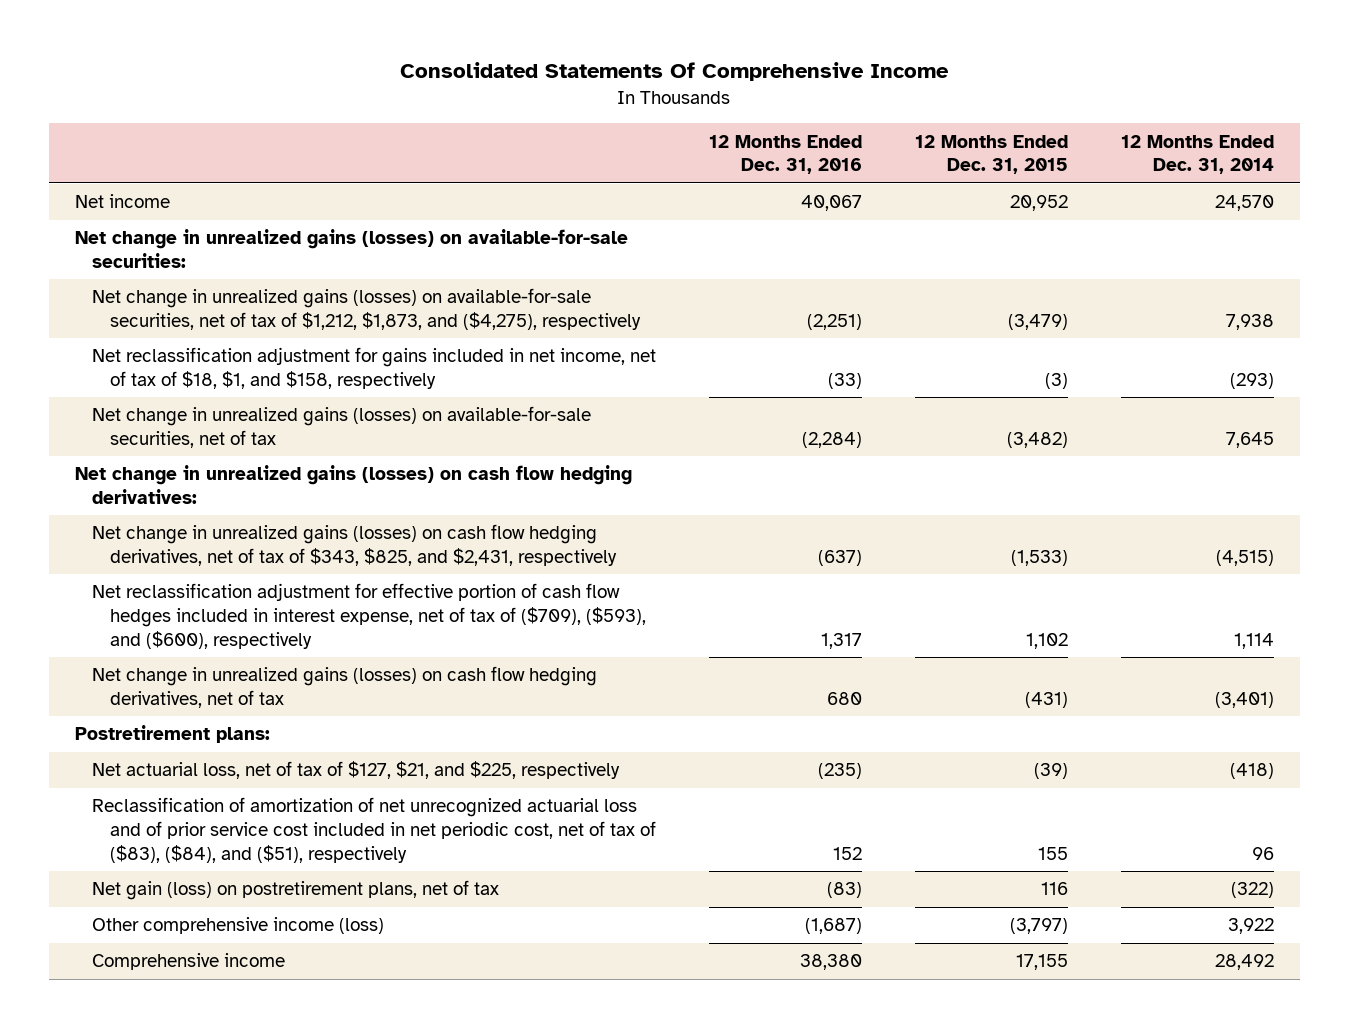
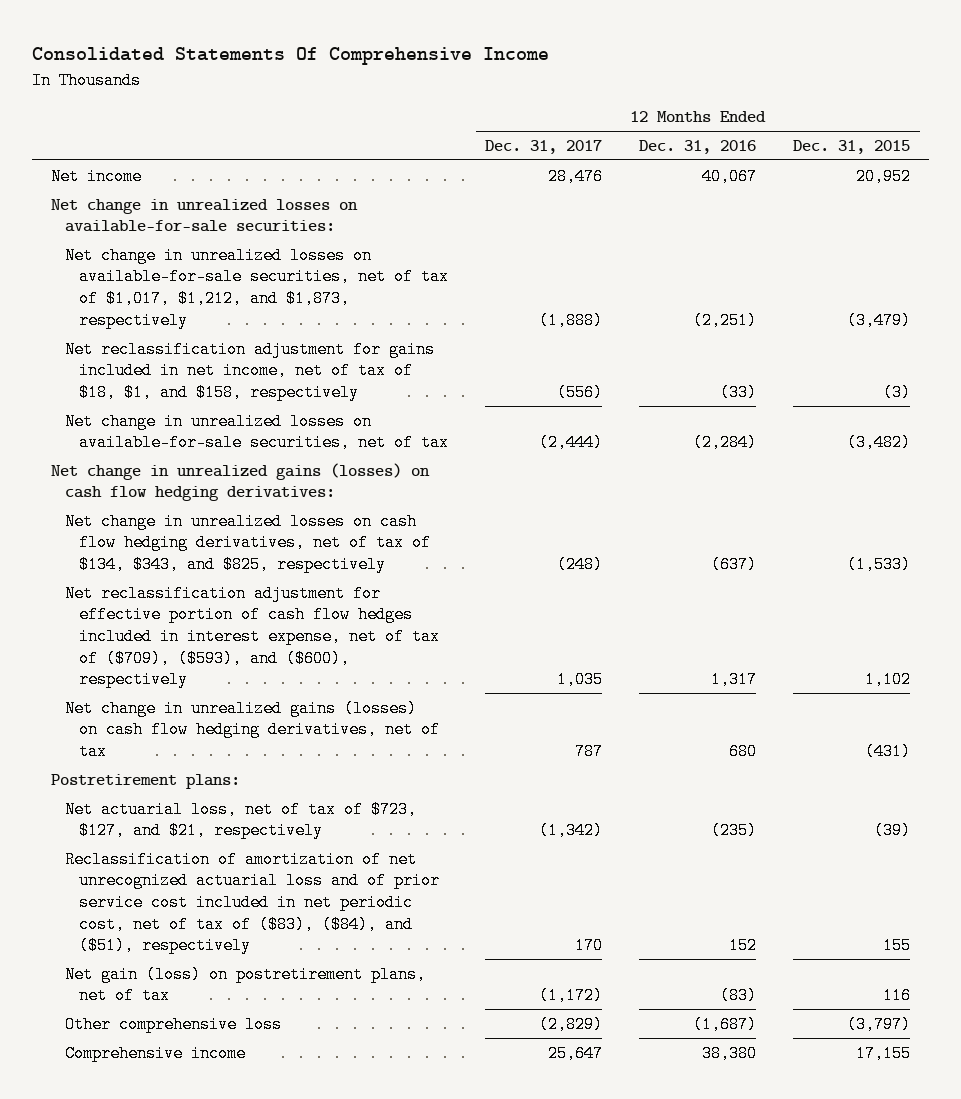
- | 12 Months Ended Dec. 31, 2016 | 12 Months Ended Dec. 31, 2015 | 12 Months Ended Dec. 31, 2014
+ | 12 Months Ended Dec. 31, 2017 | 12 Months Ended Dec. 31, 2016 | 12 Months Ended Dec. 31, 2015
- Net change in unrealized gains (losses) on available-for-sale securities:
- Net change in unrealized gains (losses) on available-for-sale securities, net of tax of $1,212, $1,873, and ($4,275), respectively | (2,251) | (3,479) | 7,938
+ Net change in unrealized losses on available-for-sale securities:
+ Net change in unrealized losses on available-for-sale securities, net of tax of $1,017, $1,212, and $1,873, respectively | (1,888) | (2,251) | (3,479)
- Net change in unrealized gains (losses) on available-for-sale securities, net of tax | (2,284) | (3,482) | 7,645
+ Net change in unrealized losses on available-for-sale securities, net of tax | (2,444) | (2,284) | (3,482)
- Net change in unrealized gains (losses) on cash flow hedging derivatives, net of tax of $343, $825, and $2,431, respectively | (637) | (1,533) | (4,515)
+ Net change in unrealized losses on cash flow hedging derivatives, net of tax of $134, $343, and $825, respectively | (248) | (637) | (1,533)
- Net actuarial loss, net of tax of $127, $21, and $225, respectively | (235) | (39) | (418)
+ Net actuarial loss, net of tax of $723, $127, and $21, respectively | (1,342) | (235) | (39)
- Other comprehensive income (loss) | (1,687) | (3,797) | 3,922
+ Other comprehensive loss | (2,829) | (1,687) | (3,797)

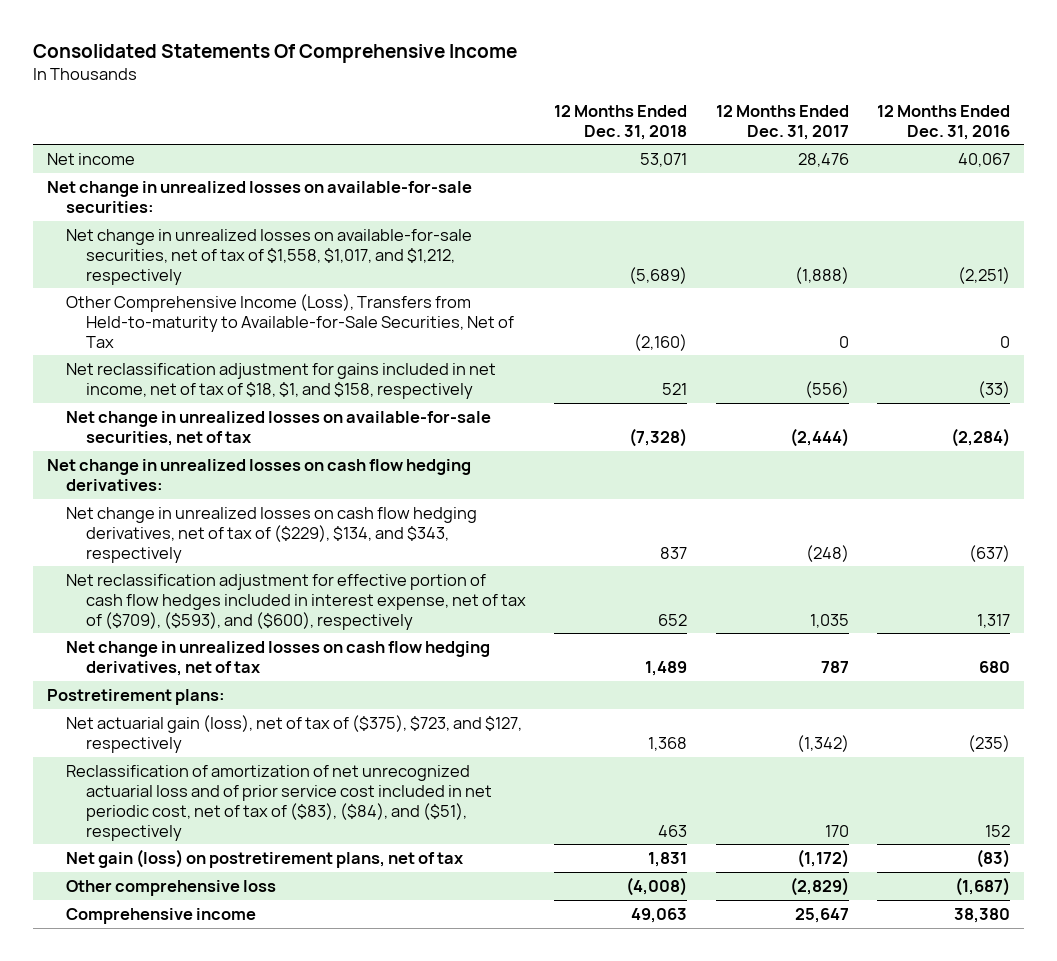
- | 12 Months Ended Dec. 31, 2017 | 12 Months Ended Dec. 31, 2016 | 12 Months Ended Dec. 31, 2015
+ | 12 Months Ended Dec. 31, 2018 | 12 Months Ended Dec. 31, 2017 | 12 Months Ended Dec. 31, 2016
- Net change in unrealized losses on available-for-sale securities, net of tax of $1,017, $1,212, and $1,873, respectively | (1,888) | (2,251) | (3,479)
+ Net change in unrealized losses on available-for-sale securities, net of tax of $1,558, $1,017, and $1,212, respectively | (5,689) | (1,888) | (2,251)
+ Other Comprehensive Income (Loss), Transfers from Held-to-maturity to Available-for-Sale Securities, Net of Tax | (2,160) | 0 | 0
- Net change in unrealized gains (losses) on cash flow hedging derivatives:
- Net change in unrealized losses on cash flow hedging derivatives, net of tax of $134, $343, and $825, respectively | (248) | (637) | (1,533)
+ Net change in unrealized losses on cash flow hedging derivatives:
+ Net change in unrealized losses on cash flow hedging derivatives, net of tax of ($229), $134, and $343, respectively | 837 | (248) | (637)
- Net change in unrealized gains (losses) on cash flow hedging derivatives, net of tax | 787 | 680 | (431)
+ Net change in unrealized losses on cash flow hedging derivatives, net of tax | 1,489 | 787 | 680
- Net actuarial loss, net of tax of $723, $127, and $21, respectively | (1,342) | (235) | (39)
+ Net actuarial gain (loss), net of tax of ($375), $723, and $127, respectively | 1,368 | (1,342) | (235)

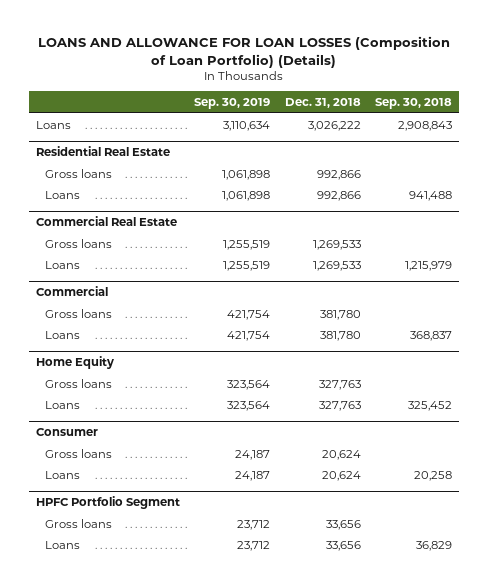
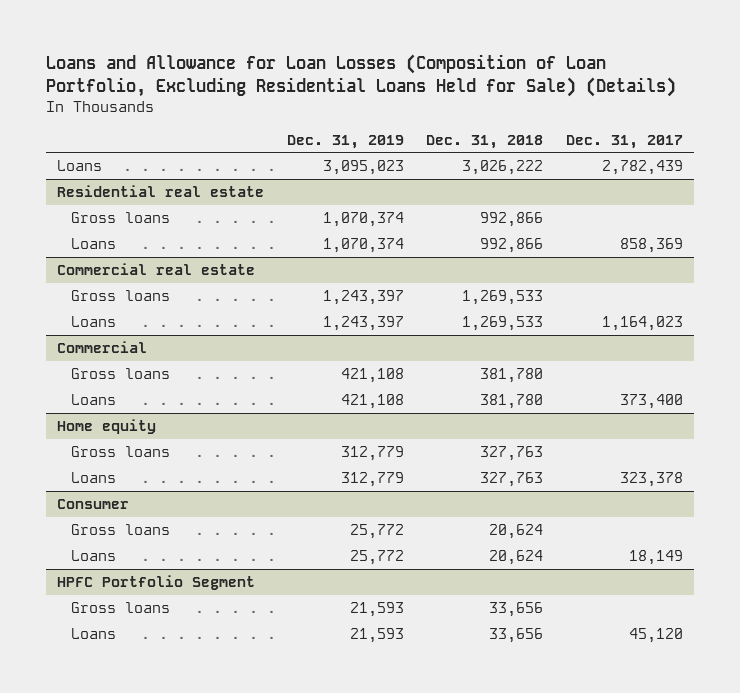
- LOANS AND ALLOWANCE FOR LOAN LOSSES (Composition of Loan Portfolio) (Details)
+ Loans and Allowance for Loan Losses (Composition of Loan Portfolio, Excluding Residential Loans Held for Sale) (Details)
- | Sep. 30, 2019 | Dec. 31, 2018 | Sep. 30, 2018
+ | Dec. 31, 2019 | Dec. 31, 2018 | Dec. 31, 2017
- Residential Real Estate
+ Residential real estate
- Commercial Real Estate
+ Commercial real estate
- Home Equity
+ Home equity

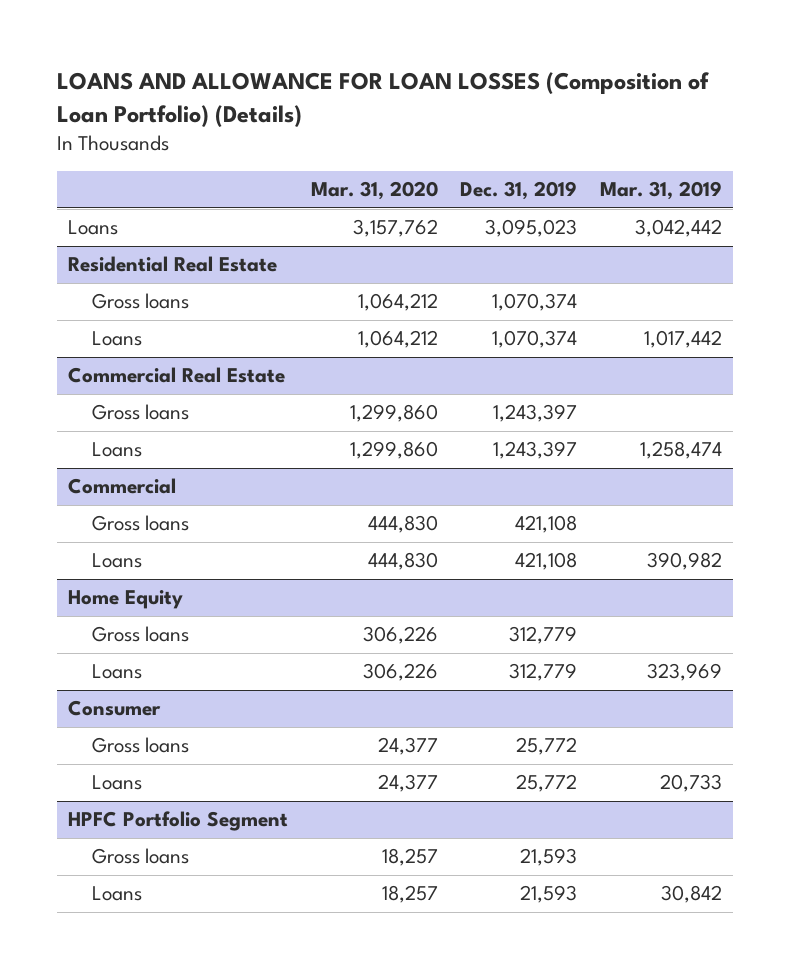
- Loans and Allowance for Loan Losses (Composition of Loan Portfolio, Excluding Residential Loans Held for Sale) (Details)
+ LOANS AND ALLOWANCE FOR LOAN LOSSES (Composition of Loan Portfolio) (Details)
- | Dec. 31, 2019 | Dec. 31, 2018 | Dec. 31, 2017
+ | Mar. 31, 2020 | Dec. 31, 2019 | Mar. 31, 2019
- Residential real estate
+ Residential Real Estate
- Commercial real estate
+ Commercial Real Estate
- Home equity
+ Home Equity

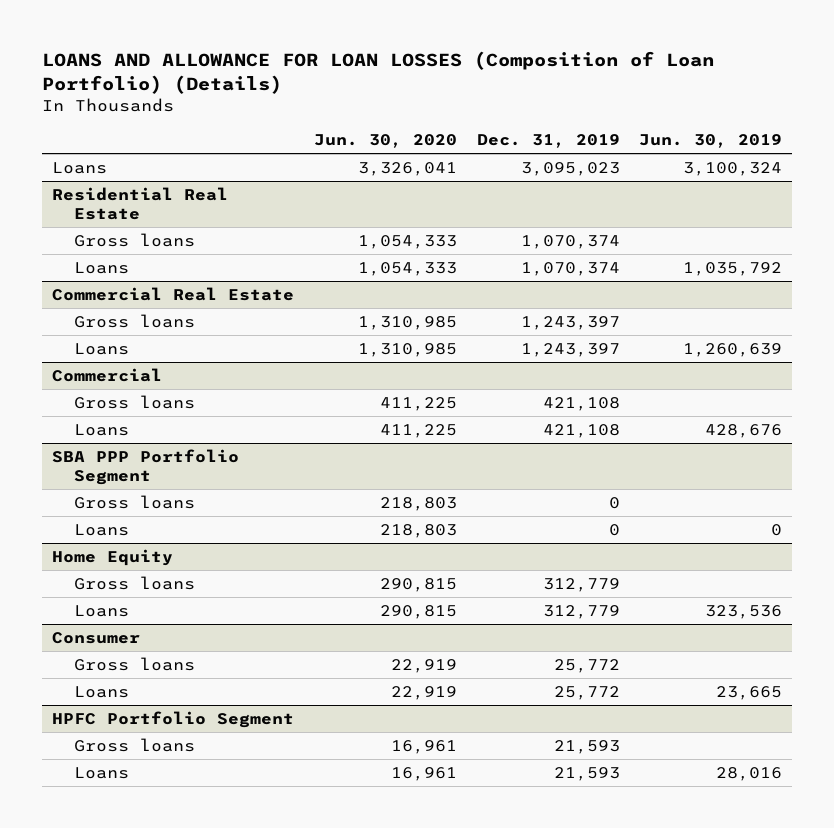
- | Mar. 31, 2020 | Dec. 31, 2019 | Mar. 31, 2019
+ | Jun. 30, 2020 | Dec. 31, 2019 | Jun. 30, 2019
+ SBA PPP Portfolio Segment
+ Gross loans | 218,803 | 0 |
+ Loans | 218,803 | 0 | 0

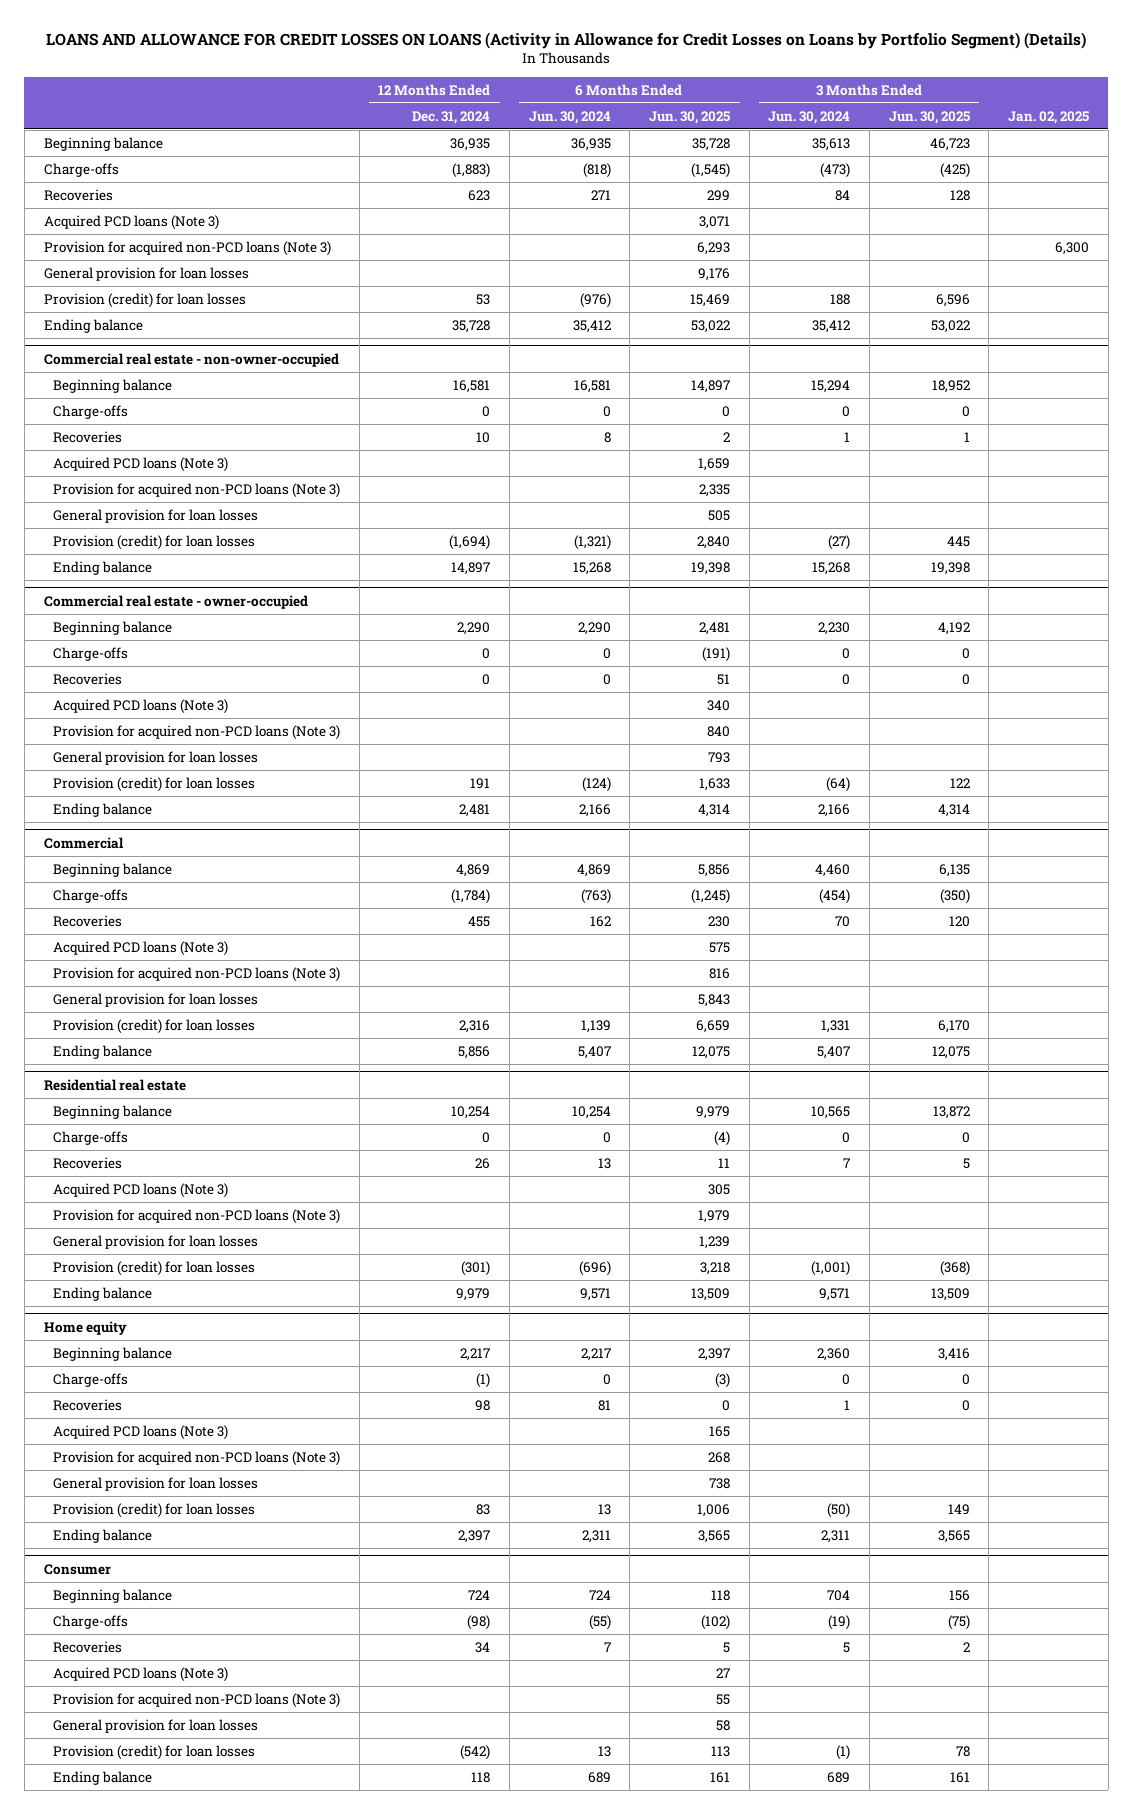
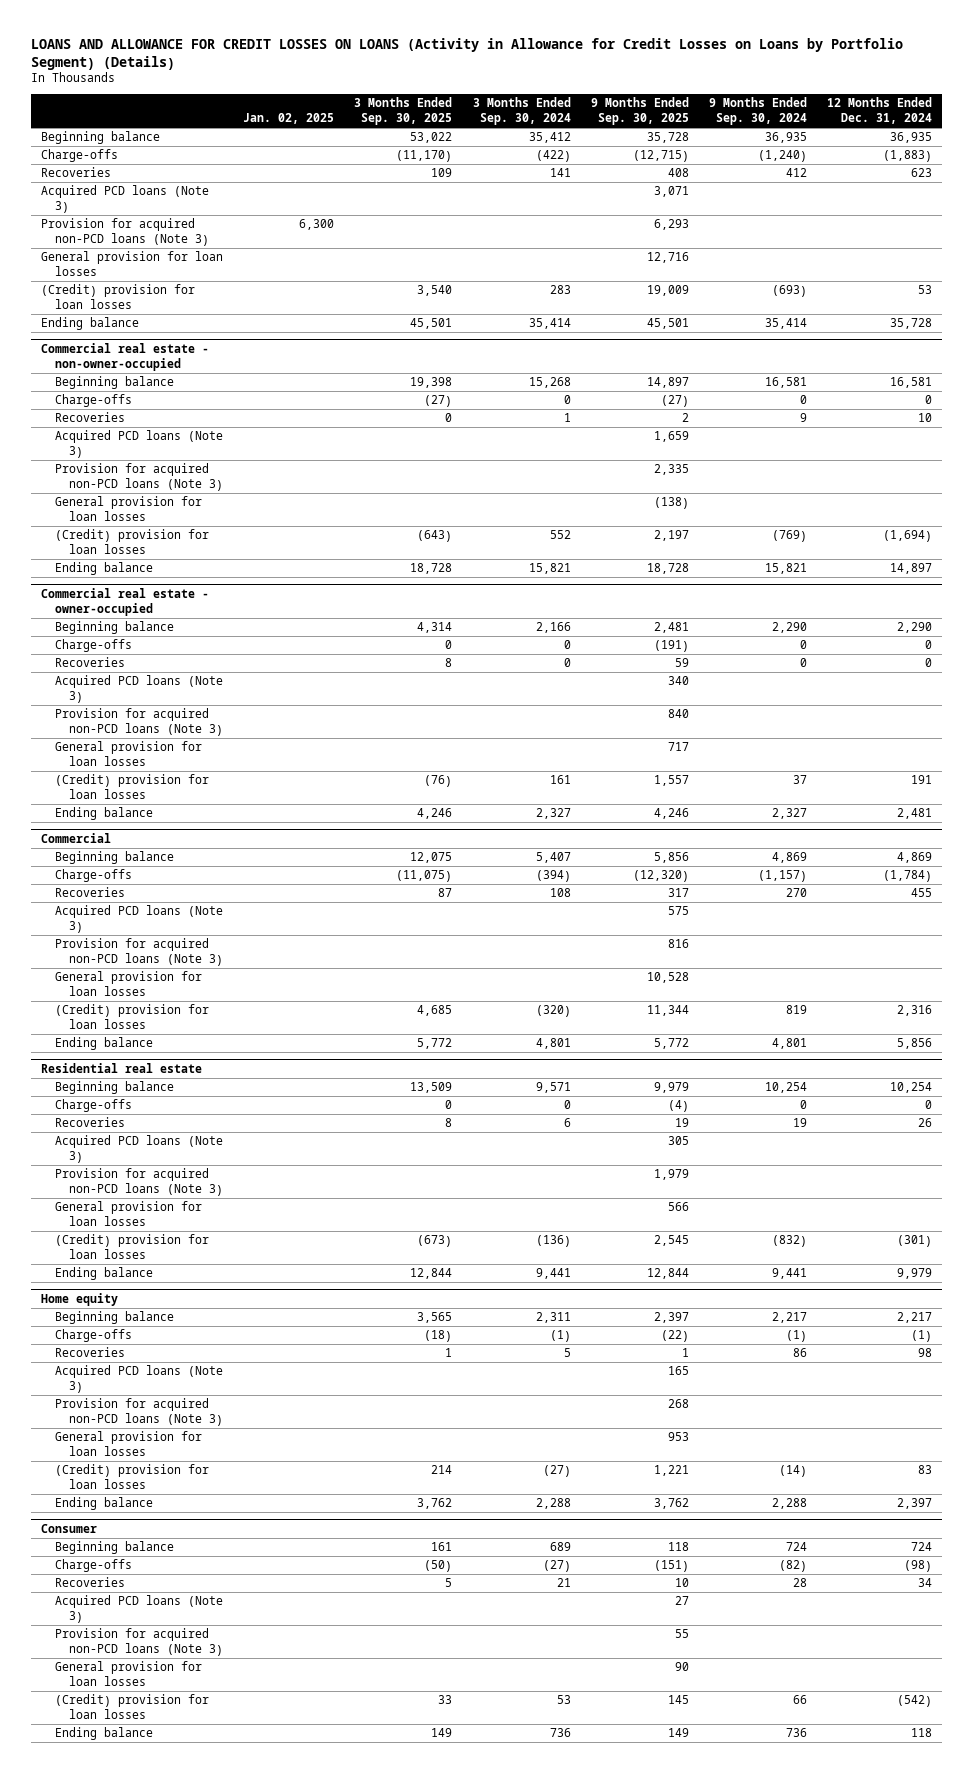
- | 12 Months Ended Dec. 31, 2024 | 6 Months Ended Jun. 30, 2024 | 6 Months Ended Jun. 30, 2025 | 3 Months Ended Jun. 30, 2024 | 3 Months Ended Jun. 30, 2025 | Jan. 02, 2025
+ | Jan. 02, 2025 | 3 Months Ended Sep. 30, 2025 | 3 Months Ended Sep. 30, 2024 | 9 Months Ended Sep. 30, 2025 | 9 Months Ended Sep. 30, 2024 | 12 Months Ended Dec. 31, 2024
- Provision (credit) for loan losses | 53 | (976) | 15,469 | 188 | 6,596 |
+ (Credit) provision for loan losses | | 3,540 | 283 | 19,009 | (693) | 53
@ Commercial real estate - non-owner-occupied
- Provision (credit) for loan losses | (1,694) | (1,321) | 2,840 | (27) | 445 |
+ (Credit) provision for loan losses | | (643) | 552 | 2,197 | (769) | (1,694)
@ Commercial real estate - owner-occupied
- Provision (credit) for loan losses | 191 | (124) | 1,633 | (64) | 122 |
+ (Credit) provision for loan losses | | (76) | 161 | 1,557 | 37 | 191
@ Commercial
- Provision (credit) for loan losses | 2,316 | 1,139 | 6,659 | 1,331 | 6,170 |
+ (Credit) provision for loan losses | | 4,685 | (320) | 11,344 | 819 | 2,316
@ Residential real estate
- Provision (credit) for loan losses | (301) | (696) | 3,218 | (1,001) | (368) |
+ (Credit) provision for loan losses | | (673) | (136) | 2,545 | (832) | (301)
@ Home equity
- Provision (credit) for loan losses | 83 | 13 | 1,006 | (50) | 149 |
+ (Credit) provision for loan losses | | 214 | (27) | 1,221 | (14) | 83
@ Consumer
- Provision (credit) for loan losses | (542) | 13 | 113 | (1) | 78 |
+ (Credit) provision for loan losses | | 33 | 53 | 145 | 66 | (542)

